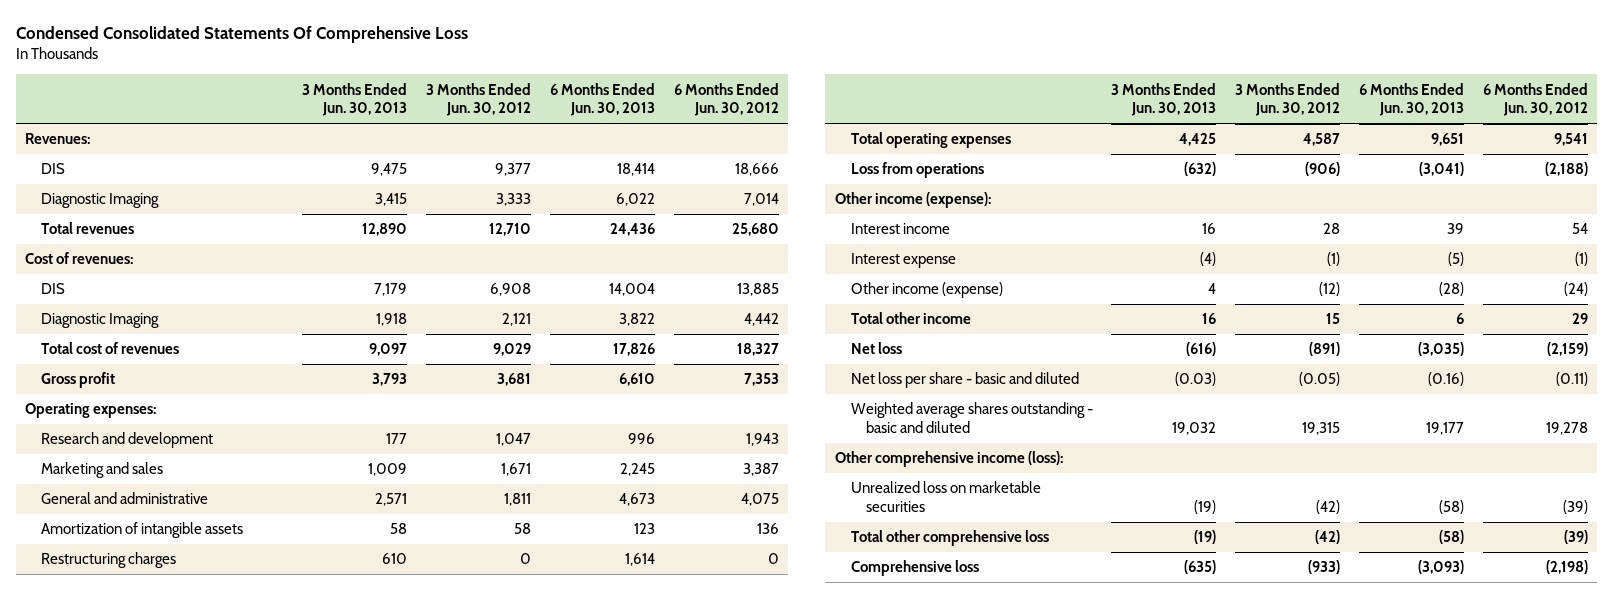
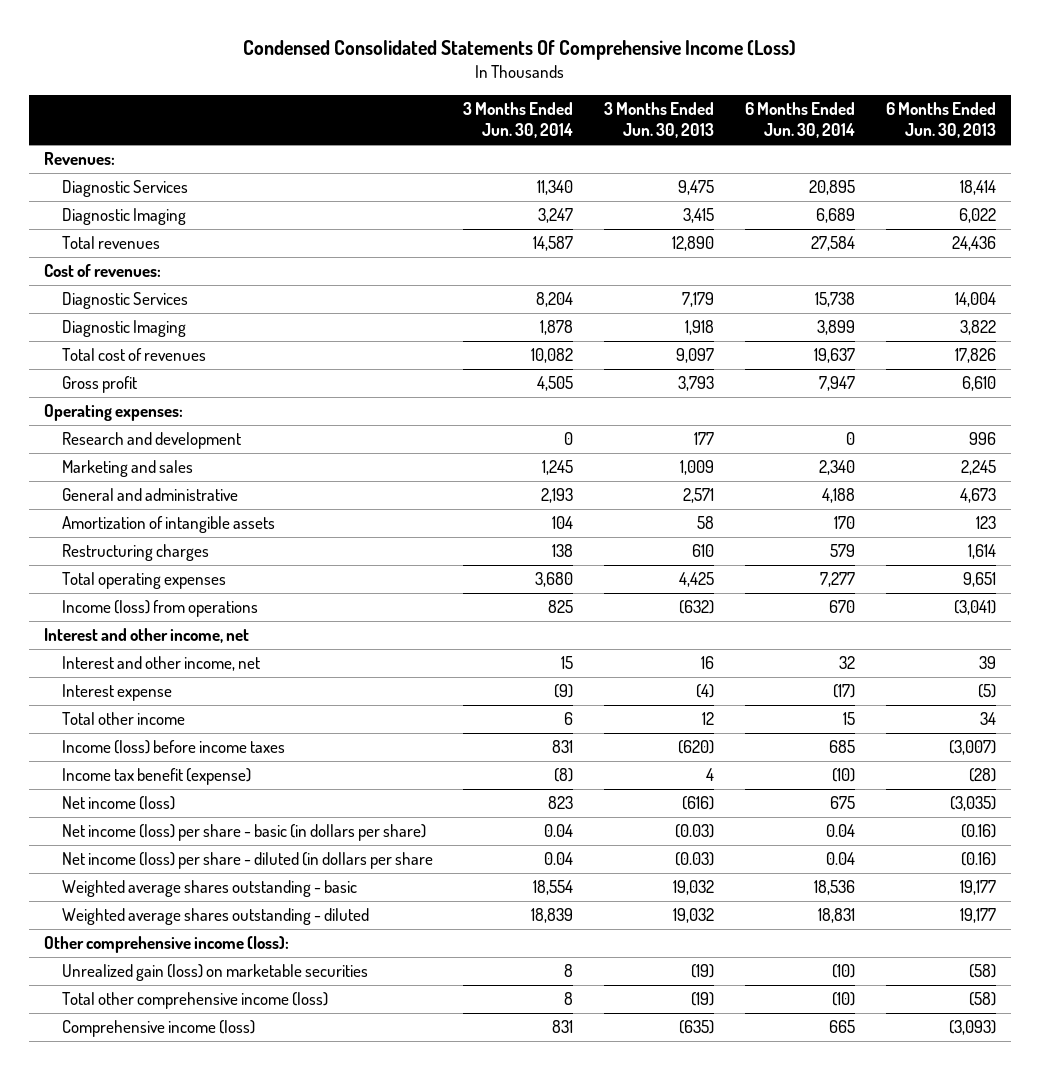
- Condensed Consolidated Statements Of Comprehensive Loss
+ Condensed Consolidated Statements Of Comprehensive Income (Loss)
- | 3 Months Ended Jun. 30, 2013 | 3 Months Ended Jun. 30, 2012 | 6 Months Ended Jun. 30, 2013 | 6 Months Ended Jun. 30, 2012
+ | 3 Months Ended Jun. 30, 2014 | 3 Months Ended Jun. 30, 2013 | 6 Months Ended Jun. 30, 2014 | 6 Months Ended Jun. 30, 2013
- DIS | 9,475 | 9,377 | 18,414 | 18,666
+ Diagnostic Services | 11,340 | 9,475 | 20,895 | 18,414
- DIS | 7,179 | 6,908 | 14,004 | 13,885
+ Diagnostic Services | 8,204 | 7,179 | 15,738 | 14,004
- Loss from operations | (632) | (906) | (3,041) | (2,188)
- Other income (expense):
- Interest income | 16 | 28 | 39 | 54
+ Income (loss) from operations | 825 | (632) | 670 | (3,041)
+ Interest and other income, net
+ Interest and other income, net | 15 | 16 | 32 | 39
- Other income (expense) | 4 | (12) | (28) | (24)
- Total other income | 16 | 15 | 6 | 29
- Net loss | (616) | (891) | (3,035) | (2,159)
- Net loss per share - basic and diluted | (0.03) | (0.05) | (0.16) | (0.11)
- Weighted average shares outstanding - basic and diluted | 19,032 | 19,315 | 19,177 | 19,278
+ Total other income | 6 | 12 | 15 | 34
+ Income (loss) before income taxes | 831 | (620) | 685 | (3,007)
+ Income tax benefit (expense) | (8) | 4 | (10) | (28)
+ Net income (loss) | 823 | (616) | 675 | (3,035)
+ Net income (loss) per share - basic (in dollars per share) | 0.04 | (0.03) | 0.04 | (0.16)
+ Net income (loss) per share - diluted (in dollars per share | 0.04 | (0.03) | 0.04 | (0.16)
+ Weighted average shares outstanding - basic | 18,554 | 19,032 | 18,536 | 19,177
+ Weighted average shares outstanding - diluted | 18,839 | 19,032 | 18,831 | 19,177
- Unrealized loss on marketable securities | (19) | (42) | (58) | (39)
- Total other comprehensive loss | (19) | (42) | (58) | (39)
- Comprehensive loss | (635) | (933) | (3,093) | (2,198)
+ Unrealized gain (loss) on marketable securities | 8 | (19) | (10) | (58)
+ Total other comprehensive income (loss) | 8 | (19) | (10) | (58)
+ Comprehensive income (loss) | 831 | (635) | 665 | (3,093)

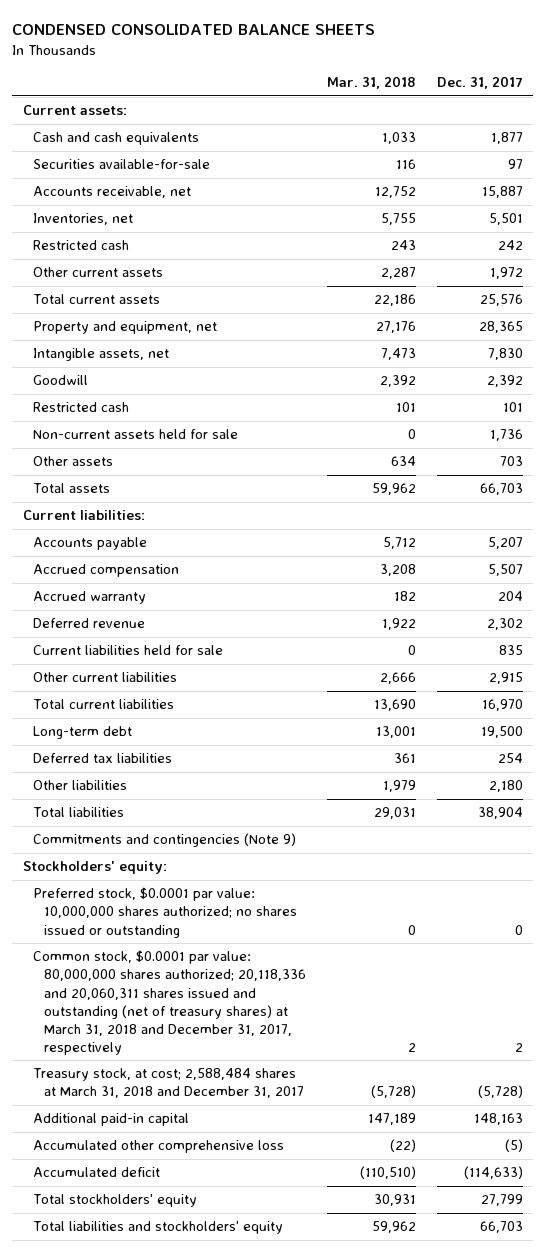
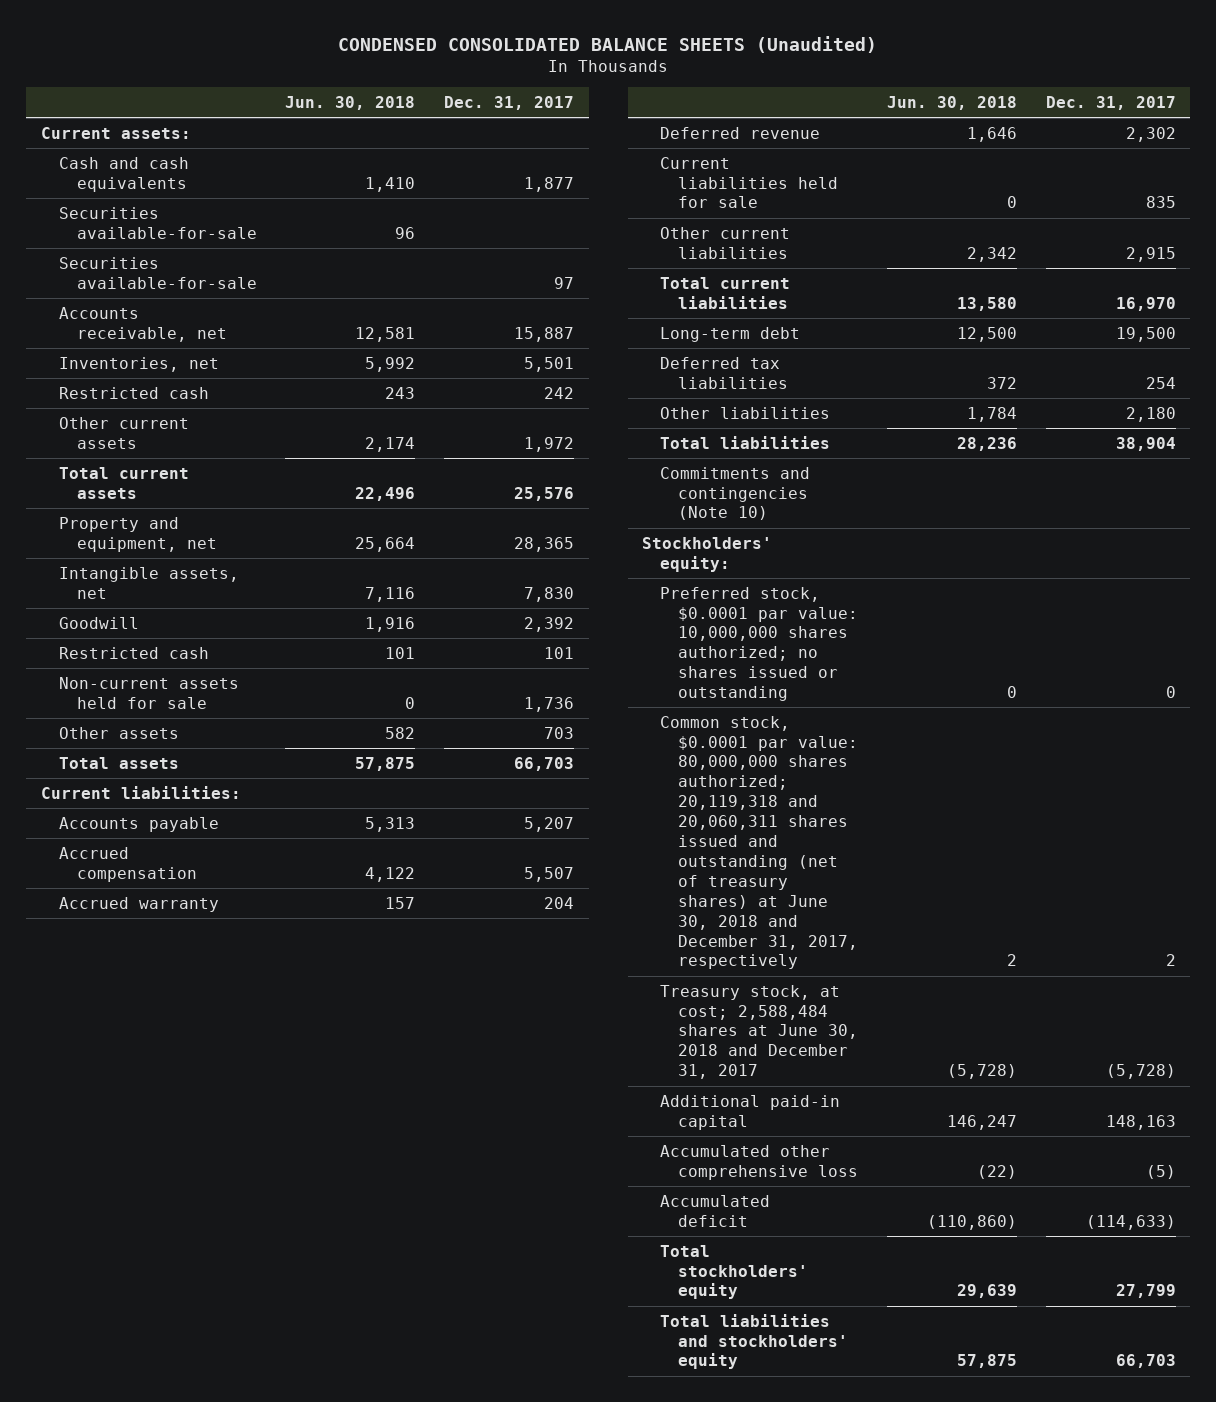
- CONDENSED CONSOLIDATED BALANCE SHEETS
+ CONDENSED CONSOLIDATED BALANCE SHEETS (Unaudited)
- | Mar. 31, 2018 | Dec. 31, 2017
+ | Jun. 30, 2018 | Dec. 31, 2017
+ Securities available-for-sale | 96 |
- Commitments and contingencies (Note 9)
+ Commitments and contingencies (Note 10)
- Common stock, $0.0001 par value: 80,000,000 shares authorized; 20,118,336 and 20,060,311 shares issued and outstanding (net of treasury shares) at March 31, 2018 and December 31, 2017, respectively | 2 | 2
- Treasury stock, at cost; 2,588,484 shares at March 31, 2018 and December 31, 2017 | (5,728) | (5,728)
+ Common stock, $0.0001 par value: 80,000,000 shares authorized; 20,119,318 and 20,060,311 shares issued and outstanding (net of treasury shares) at June 30, 2018 and December 31, 2017, respectively | 2 | 2
+ Treasury stock, at cost; 2,588,484 shares at June 30, 2018 and December 31, 2017 | (5,728) | (5,728)

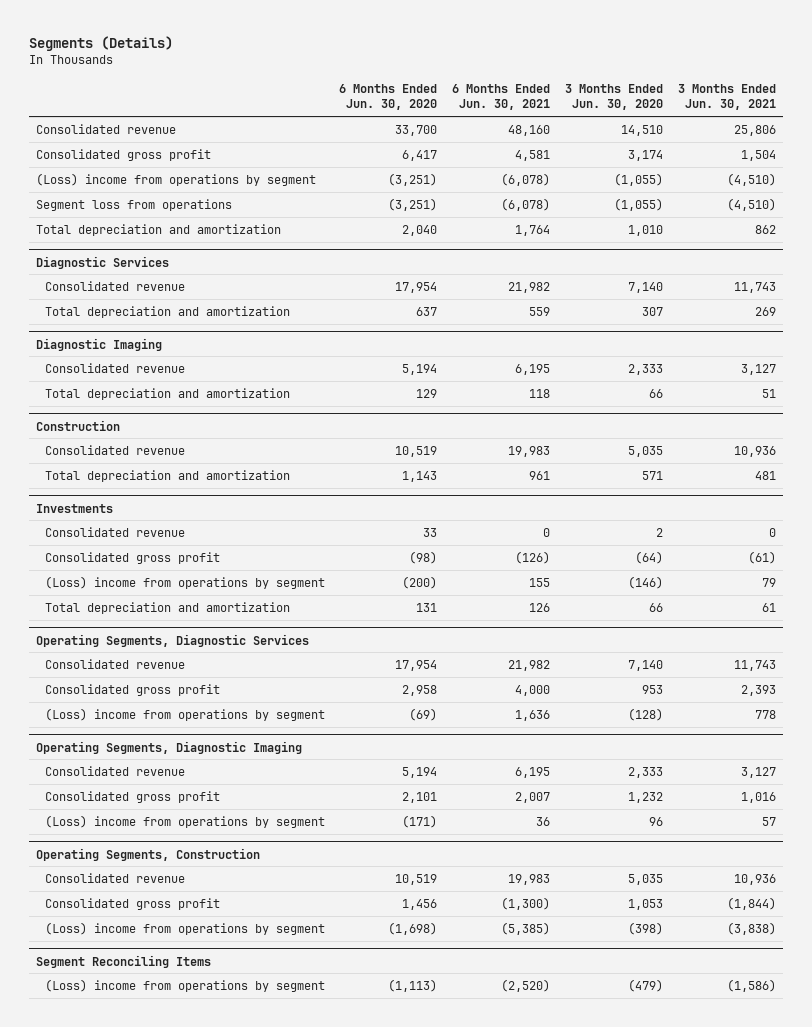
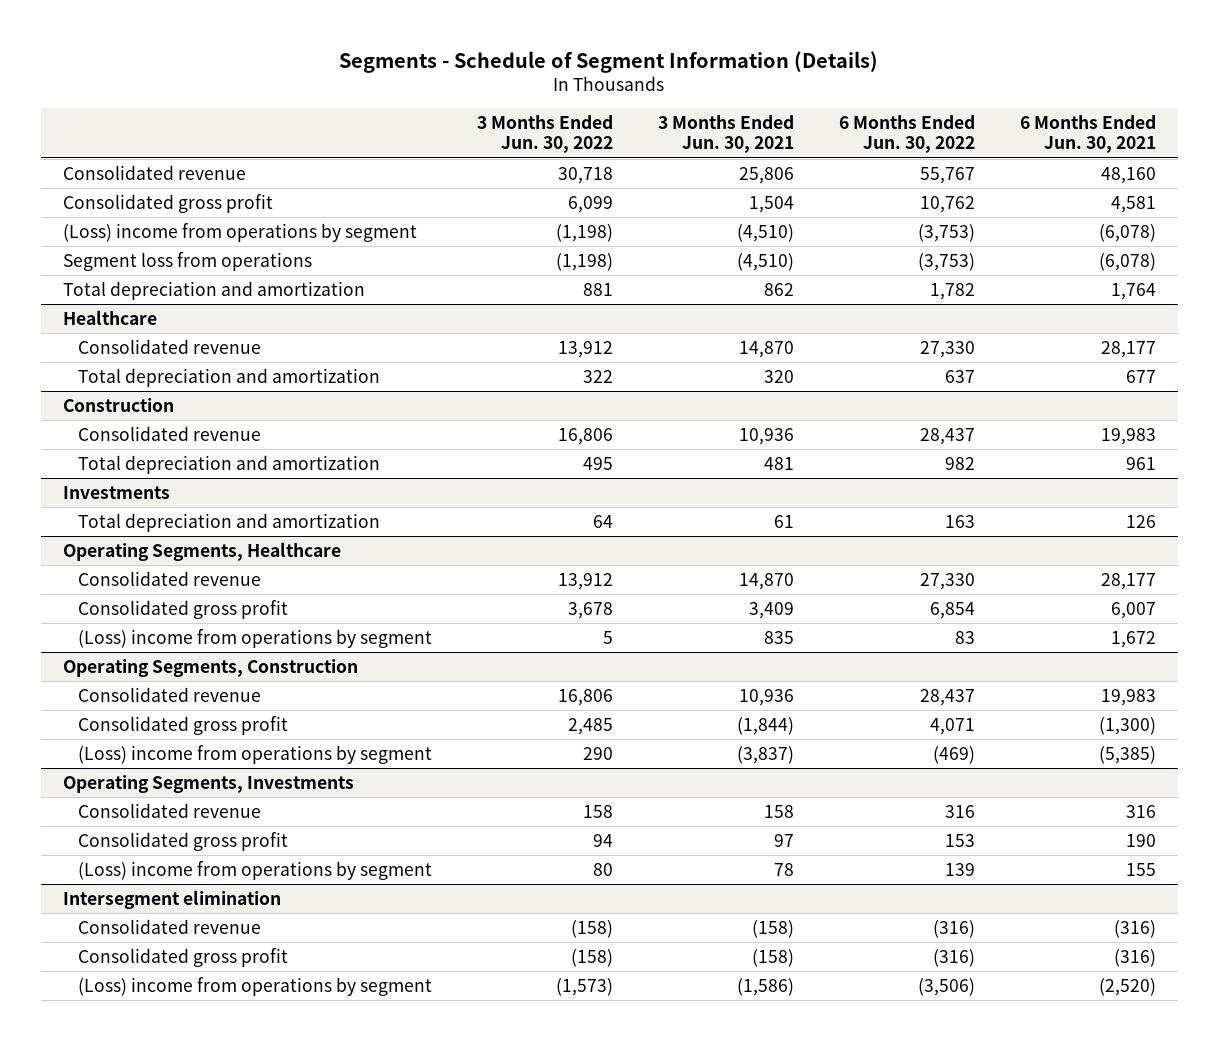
- Segments (Details)
+ Segments - Schedule of Segment Information (Details)
- | 6 Months Ended Jun. 30, 2020 | 6 Months Ended Jun. 30, 2021 | 3 Months Ended Jun. 30, 2020 | 3 Months Ended Jun. 30, 2021
+ | 3 Months Ended Jun. 30, 2022 | 3 Months Ended Jun. 30, 2021 | 6 Months Ended Jun. 30, 2022 | 6 Months Ended Jun. 30, 2021
- Diagnostic Services
- Consolidated revenue | 17,954 | 21,982 | 7,140 | 11,743
- Total depreciation and amortization | 637 | 559 | 307 | 269
- Diagnostic Imaging
- Consolidated revenue | 5,194 | 6,195 | 2,333 | 3,127
- Total depreciation and amortization | 129 | 118 | 66 | 51
+ Healthcare
+ Consolidated revenue | 13,912 | 14,870 | 27,330 | 28,177
+ Total depreciation and amortization | 322 | 320 | 637 | 677
@ Investments
- Consolidated revenue | 33 | 0 | 2 | 0
- Consolidated gross profit | (98) | (126) | (64) | (61)
- (Loss) income from operations by segment | (200) | 155 | (146) | 79
- Operating Segments, Diagnostic Services
- Consolidated revenue | 17,954 | 21,982 | 7,140 | 11,743
- Consolidated gross profit | 2,958 | 4,000 | 953 | 2,393
- (Loss) income from operations by segment | (69) | 1,636 | (128) | 778
- Operating Segments, Diagnostic Imaging
- Consolidated revenue | 5,194 | 6,195 | 2,333 | 3,127
- Consolidated gross profit | 2,101 | 2,007 | 1,232 | 1,016
- (Loss) income from operations by segment | (171) | 36 | 96 | 57
+ Operating Segments, Healthcare
+ Consolidated revenue | 13,912 | 14,870 | 27,330 | 28,177
+ Consolidated gross profit | 3,678 | 3,409 | 6,854 | 6,007
+ (Loss) income from operations by segment | 5 | 835 | 83 | 1,672
@ Operating Segments, Construction
- (Loss) income from operations by segment | (1,698) | (5,385) | (398) | (3,838)
- Segment Reconciling Items
@ Operating Segments, Construction
+ (Loss) income from operations by segment | 290 | (3,837) | (469) | (5,385)
+ Operating Segments, Investments
+ Consolidated revenue | 158 | 158 | 316 | 316
+ Consolidated gross profit | 94 | 97 | 153 | 190
+ (Loss) income from operations by segment | 80 | 78 | 139 | 155
+ Intersegment elimination
+ Consolidated revenue | (158) | (158) | (316) | (316)
+ Consolidated gross profit | (158) | (158) | (316) | (316)

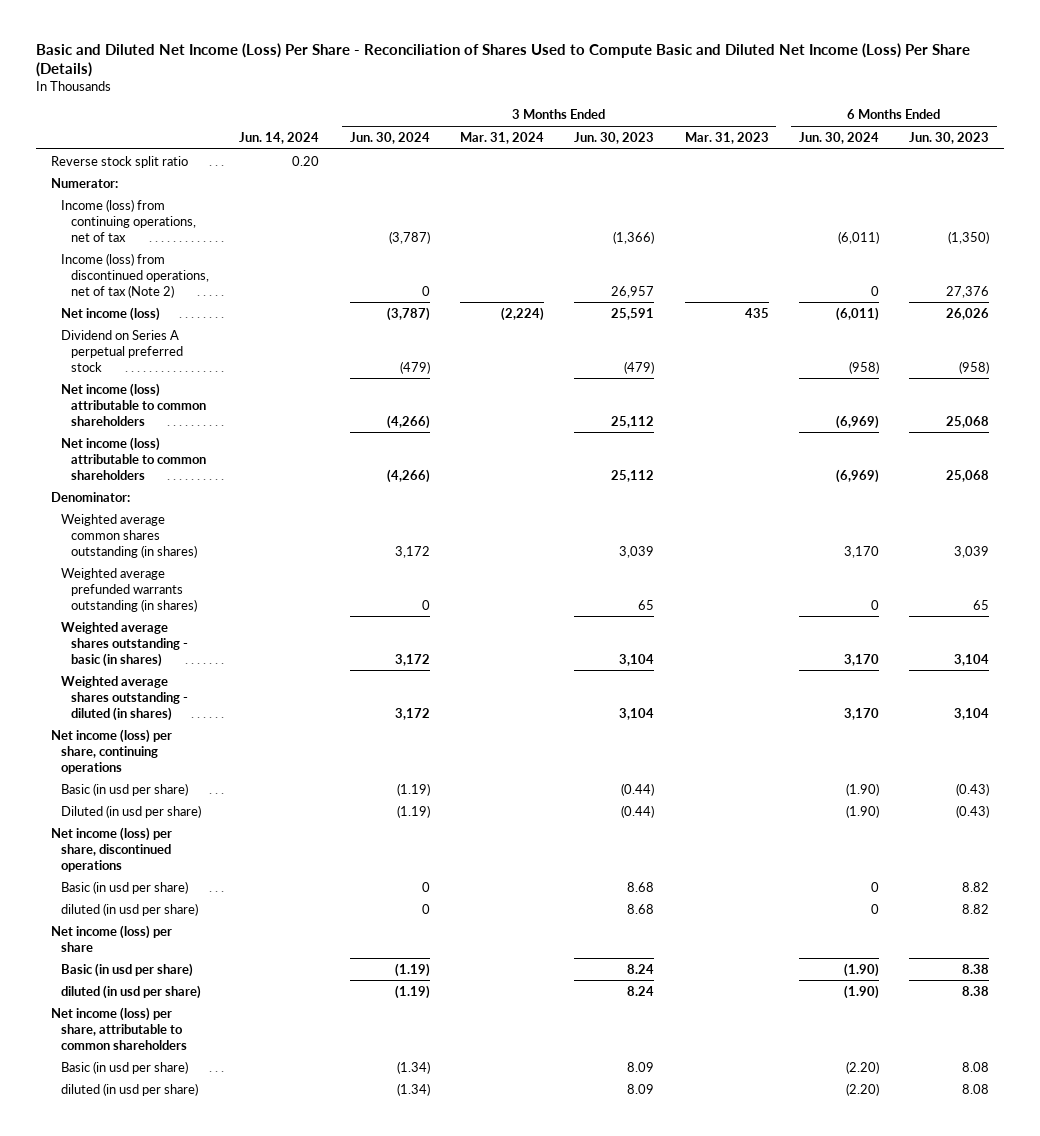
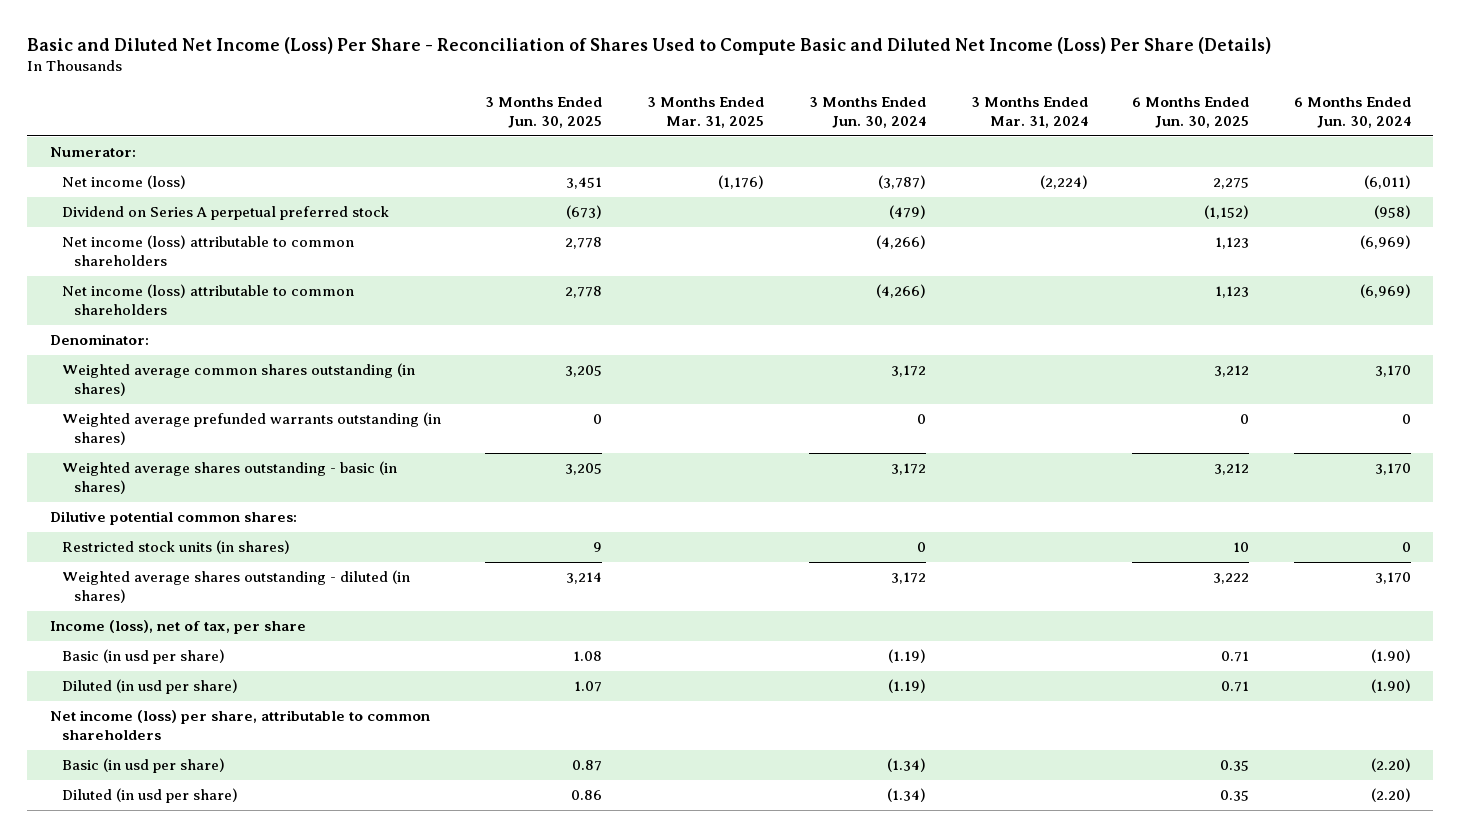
- | Jun. 14, 2024 | 3 Months Ended Jun. 30, 2024 | 3 Months Ended Mar. 31, 2024 | 3 Months Ended Jun. 30, 2023 | 3 Months Ended Mar. 31, 2023 | 6 Months Ended Jun. 30, 2024 | 6 Months Ended Jun. 30, 2023
+ | 3 Months Ended Jun. 30, 2025 | 3 Months Ended Mar. 31, 2025 | 3 Months Ended Jun. 30, 2024 | 3 Months Ended Mar. 31, 2024 | 6 Months Ended Jun. 30, 2025 | 6 Months Ended Jun. 30, 2024
- Reverse stock split ratio | 0.20 | | | | | |
- Income (loss) from continuing operations, net of tax | | (3,787) | | (1,366) | | (6,011) | (1,350)
- Income (loss) from discontinued operations, net of tax (Note 2) | | 0 | | 26,957 | | 0 | 27,376
+ Dilutive potential common shares:
+ Restricted stock units (in shares) | 9 | | 0 | | 10 | 0
- Net income (loss) per share, continuing operations
+ Income (loss), net of tax, per share
- Net income (loss) per share, discontinued operations
- Basic (in usd per share) | | 0 | | 8.68 | | 0 | 8.82
- diluted (in usd per share) | | 0 | | 8.68 | | 0 | 8.82
- Net income (loss) per share
- Basic (in usd per share) | | (1.19) | | 8.24 | | (1.90) | 8.38
- diluted (in usd per share) | | (1.19) | | 8.24 | | (1.90) | 8.38
- diluted (in usd per share) | | (1.34) | | 8.09 | | (2.20) | 8.08
+ Diluted (in usd per share) | 0.86 | | (1.34) | | 0.35 | (2.20)

